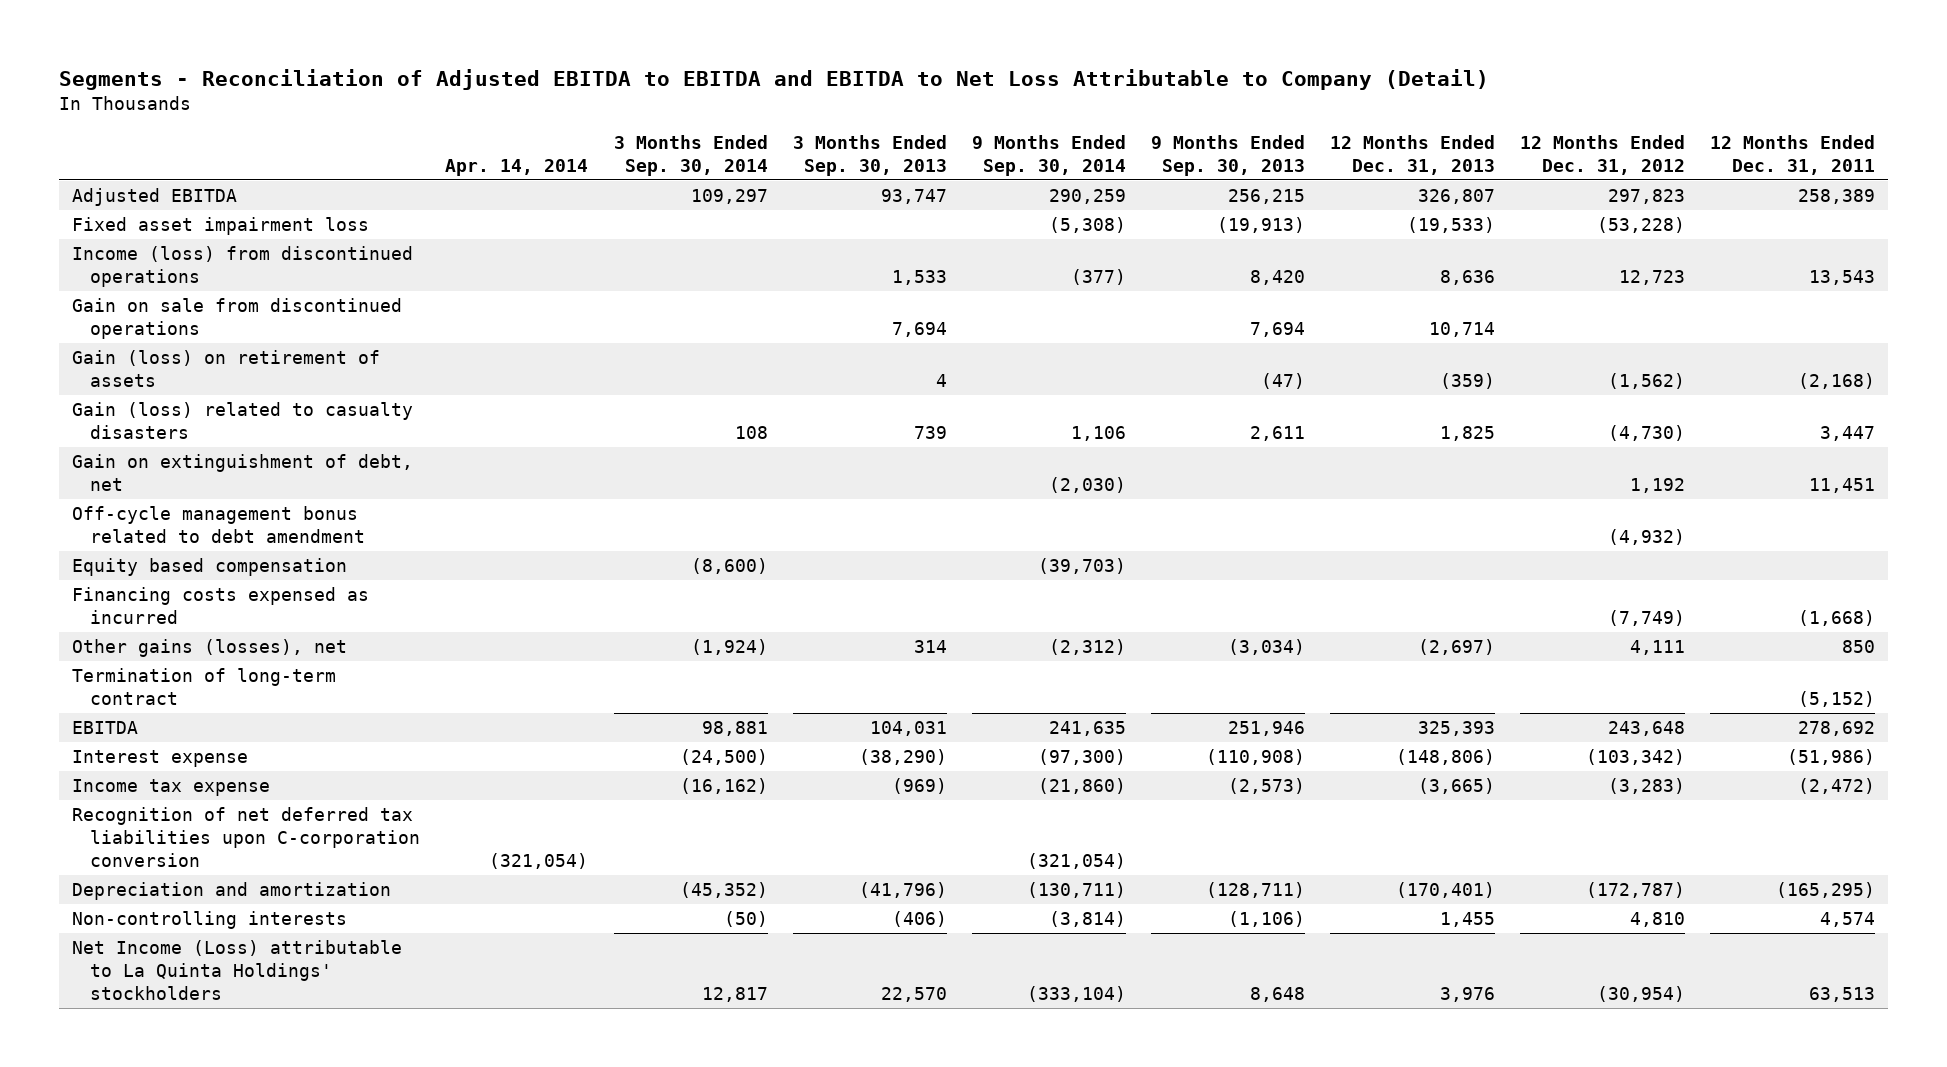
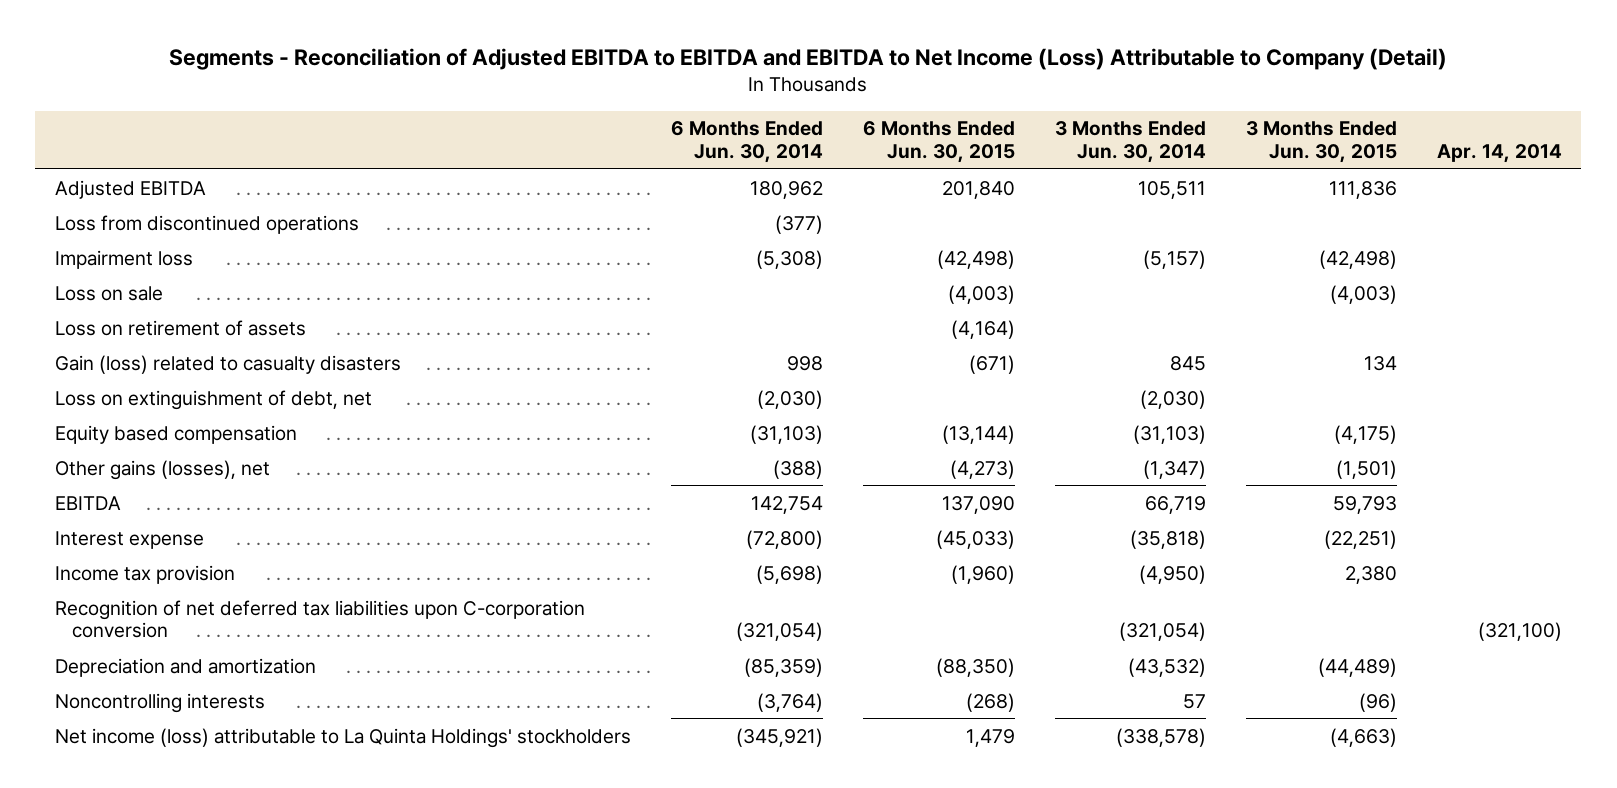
- Segments - Reconciliation of Adjusted EBITDA to EBITDA and EBITDA to Net Loss Attributable to Company (Detail)
+ Segments - Reconciliation of Adjusted EBITDA to EBITDA and EBITDA to Net Income (Loss) Attributable to Company (Detail)
- | Apr. 14, 2014 | 3 Months Ended Sep. 30, 2014 | 3 Months Ended Sep. 30, 2013 | 9 Months Ended Sep. 30, 2014 | 9 Months Ended Sep. 30, 2013 | 12 Months Ended Dec. 31, 2013 | 12 Months Ended Dec. 31, 2012 | 12 Months Ended Dec. 31, 2011
+ | 6 Months Ended Jun. 30, 2014 | 6 Months Ended Jun. 30, 2015 | 3 Months Ended Jun. 30, 2014 | 3 Months Ended Jun. 30, 2015 | Apr. 14, 2014
- Fixed asset impairment loss | | | | (5,308) | (19,913) | (19,533) | (53,228) |
- Income (loss) from discontinued operations | | | 1,533 | (377) | 8,420 | 8,636 | 12,723 | 13,543
- Gain on sale from discontinued operations | | | 7,694 | | 7,694 | 10,714 | |
- Gain (loss) on retirement of assets | | | 4 | | (47) | (359) | (1,562) | (2,168)
+ Loss from discontinued operations | (377) | | | |
+ Impairment loss | (5,308) | (42,498) | (5,157) | (42,498) |
+ Loss on sale | | (4,003) | | (4,003) |
+ Loss on retirement of assets | | (4,164) | | |
- Gain on extinguishment of debt, net | | | | (2,030) | | | 1,192 | 11,451
- Off-cycle management bonus related to debt amendment | | | | | | | (4,932) |
+ Loss on extinguishment of debt, net | (2,030) | | (2,030) | |
- Financing costs expensed as incurred | | | | | | | (7,749) | (1,668)
- Termination of long-term contract | | | | | | | | (5,152)
- Income tax expense | | (16,162) | (969) | (21,860) | (2,573) | (3,665) | (3,283) | (2,472)
- Recognition of net deferred tax liabilities upon C-corporation conversion | (321,054) | | | (321,054) | | | |
+ Income tax provision | (5,698) | (1,960) | (4,950) | 2,380 |
+ Recognition of net deferred tax liabilities upon C-corporation conversion | (321,054) | | (321,054) | | (321,100)
- Non-controlling interests | | (50) | (406) | (3,814) | (1,106) | 1,455 | 4,810 | 4,574
- Net Income (Loss) attributable to La Quinta Holdings' stockholders | | 12,817 | 22,570 | (333,104) | 8,648 | 3,976 | (30,954) | 63,513
+ Noncontrolling interests | (3,764) | (268) | 57 | (96) |
+ Net income (loss) attributable to La Quinta Holdings' stockholders | (345,921) | 1,479 | (338,578) | (4,663) |

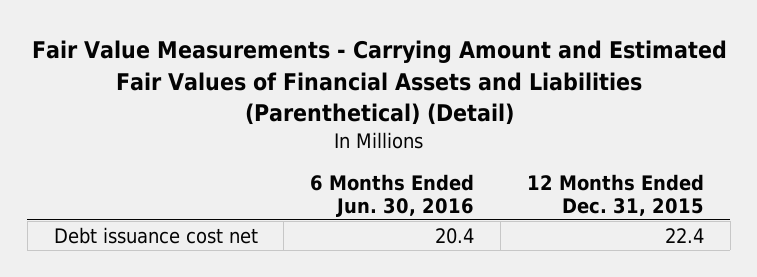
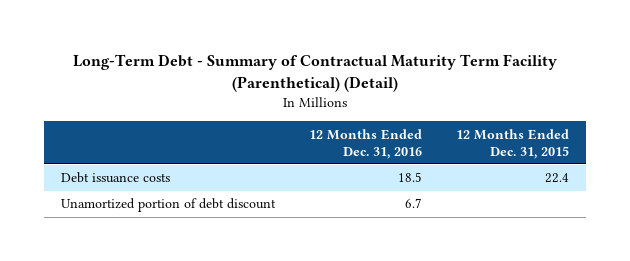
- Fair Value Measurements - Carrying Amount and Estimated Fair Values of Financial Assets and Liabilities (Parenthetical) (Detail)
+ Long-Term Debt - Summary of Contractual Maturity Term Facility (Parenthetical) (Detail)
- | 6 Months Ended Jun. 30, 2016 | 12 Months Ended Dec. 31, 2015
+ | 12 Months Ended Dec. 31, 2016 | 12 Months Ended Dec. 31, 2015
- Debt issuance cost net | 20.4 | 22.4
+ Debt issuance costs | 18.5 | 22.4
+ Unamortized portion of debt discount | 6.7 |

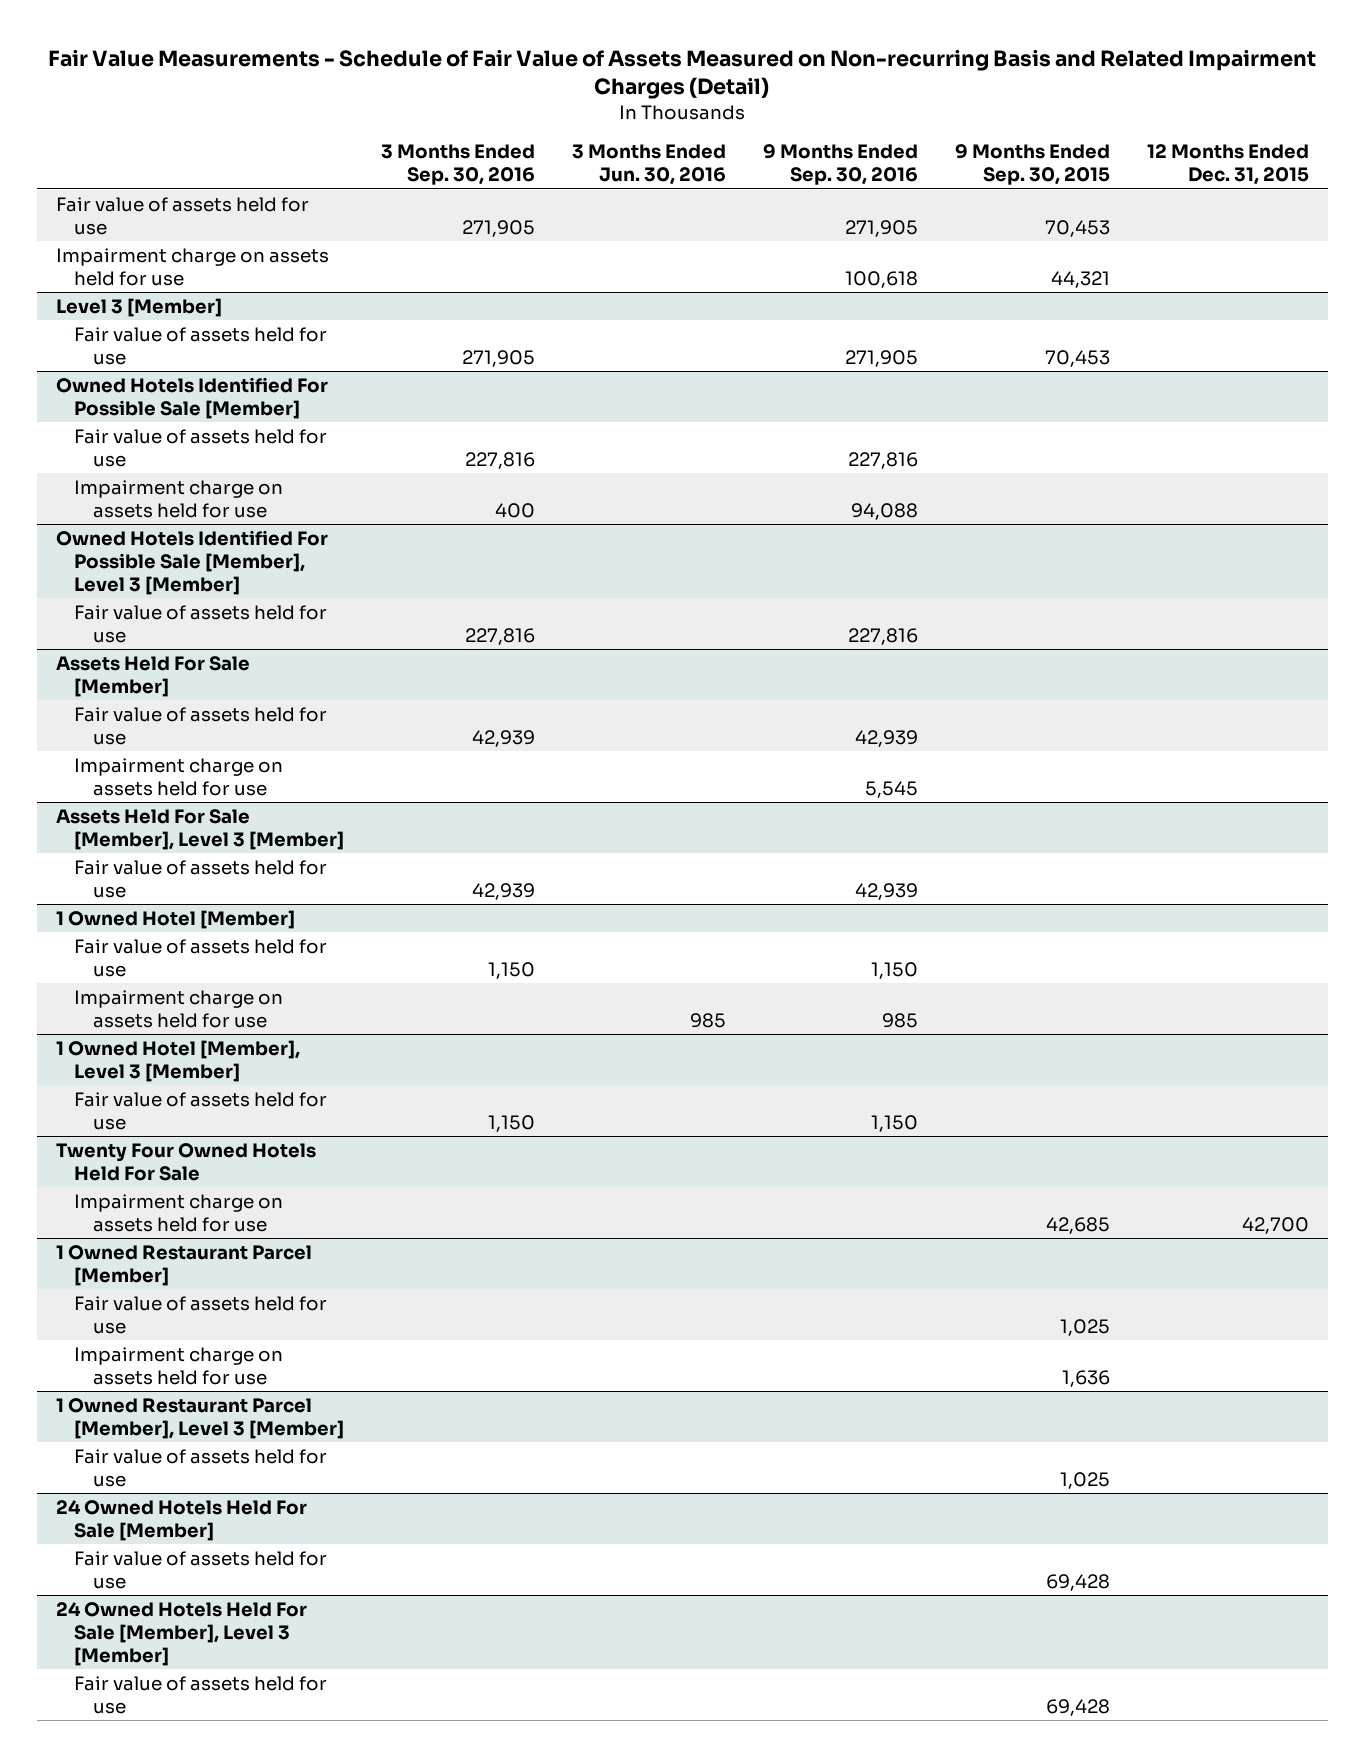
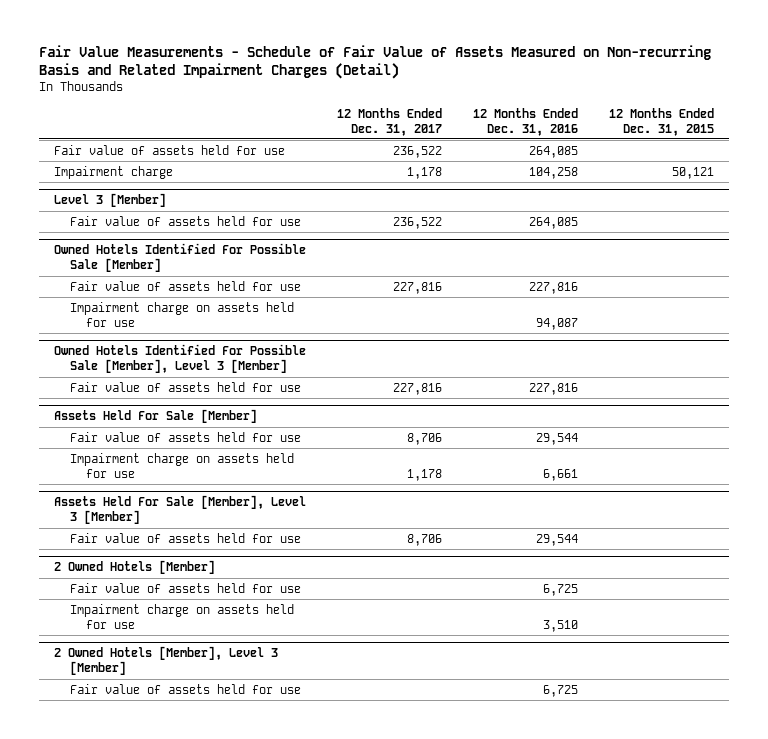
- | 3 Months Ended Sep. 30, 2016 | 3 Months Ended Jun. 30, 2016 | 9 Months Ended Sep. 30, 2016 | 9 Months Ended Sep. 30, 2015 | 12 Months Ended Dec. 31, 2015
+ | 12 Months Ended Dec. 31, 2017 | 12 Months Ended Dec. 31, 2016 | 12 Months Ended Dec. 31, 2015
- Impairment charge on assets held for use | | | 100,618 | 44,321 |
+ Impairment charge | 1,178 | 104,258 | 50,121
- 1 Owned Hotel [Member]
- Fair value of assets held for use | 1,150 | | 1,150 | |
- Impairment charge on assets held for use | | 985 | 985 | |
- 1 Owned Hotel [Member], Level 3 [Member]
+ 2 Owned Hotels [Member]
+ Fair value of assets held for use | | 6,725 |
+ Impairment charge on assets held for use | | 3,510 |
+ 2 Owned Hotels [Member], Level 3 [Member]
- Twenty Four Owned Hotels Held For Sale
- Impairment charge on assets held for use | | | | 42,685 | 42,700
- 1 Owned Restaurant Parcel [Member]
- Fair value of assets held for use | | | | 1,025 |
- Impairment charge on assets held for use | | | | 1,636 |
- 1 Owned Restaurant Parcel [Member], Level 3 [Member]
- Fair value of assets held for use | | | | 1,025 |
- 24 Owned Hotels Held For Sale [Member]
- Fair value of assets held for use | | | | 69,428 |
- 24 Owned Hotels Held For Sale [Member], Level 3 [Member]
- Fair value of assets held for use | | | | 69,428 |

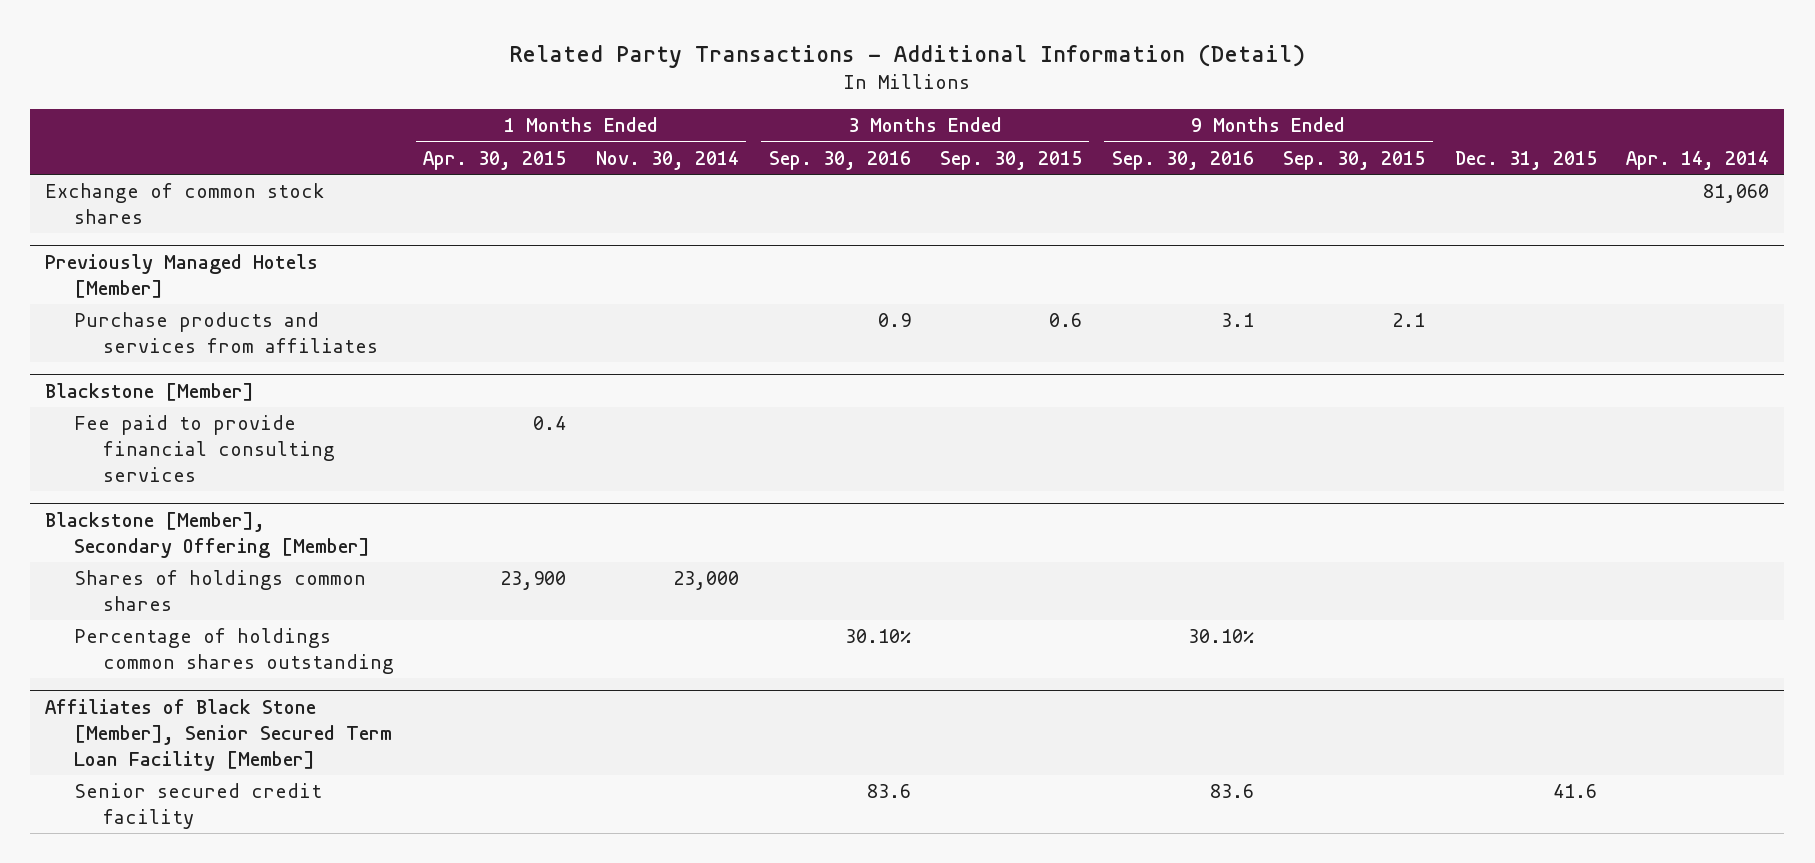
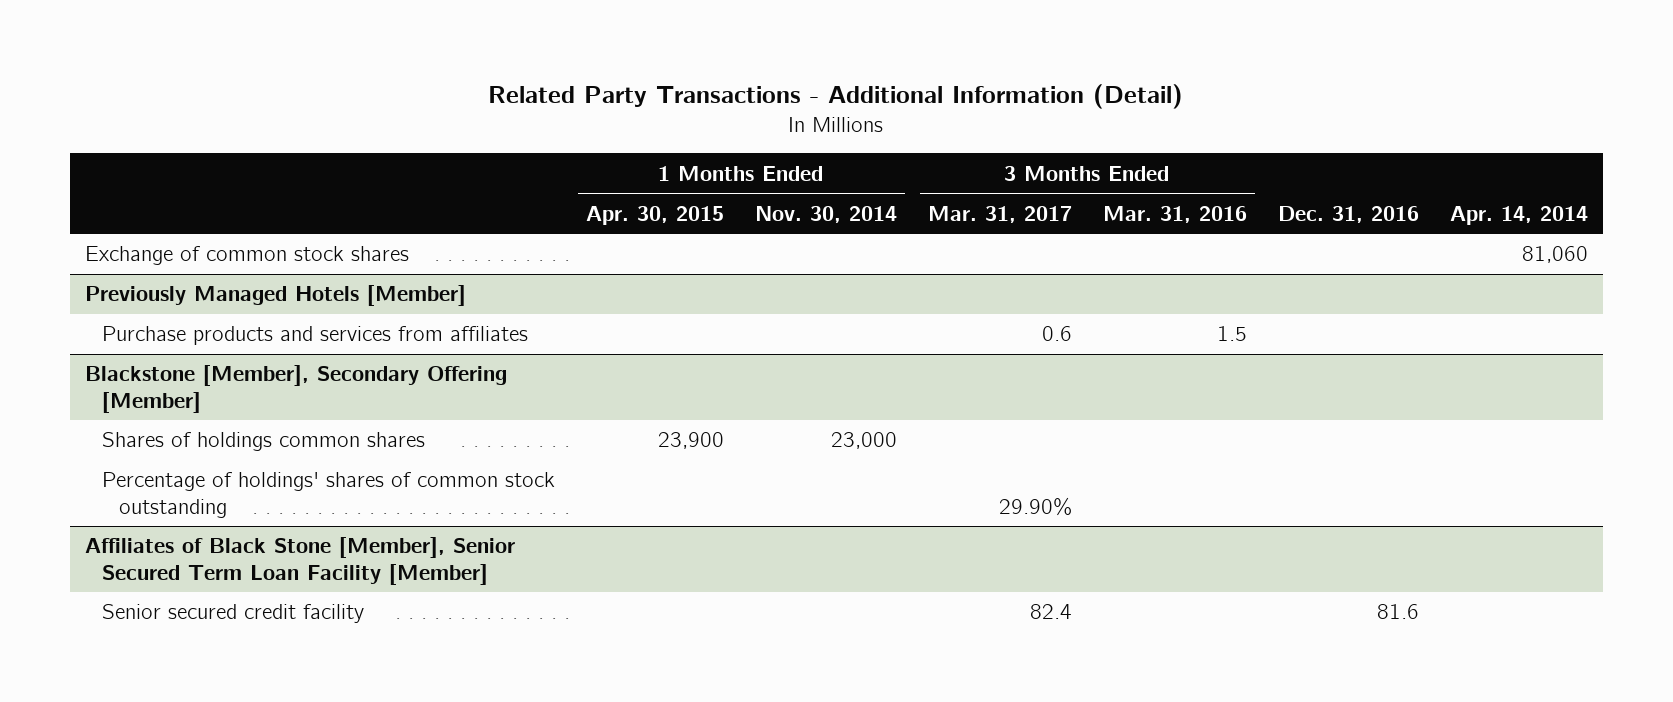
- | 1 Months Ended Apr. 30, 2015 | 1 Months Ended Nov. 30, 2014 | 3 Months Ended Sep. 30, 2016 | 3 Months Ended Sep. 30, 2015 | 9 Months Ended Sep. 30, 2016 | 9 Months Ended Sep. 30, 2015 | Dec. 31, 2015 | Apr. 14, 2014
+ | 1 Months Ended Apr. 30, 2015 | 1 Months Ended Nov. 30, 2014 | 3 Months Ended Mar. 31, 2017 | 3 Months Ended Mar. 31, 2016 | Dec. 31, 2016 | Apr. 14, 2014
- Blackstone [Member]
- Fee paid to provide financial consulting services | 0.4 | | | | | | |
@ Blackstone [Member], Secondary Offering [Member]
- Percentage of holdings common shares outstanding | | | 30.10% | | 30.10% | | |
+ Percentage of holdings' shares of common stock outstanding | | | 29.90% | | |

